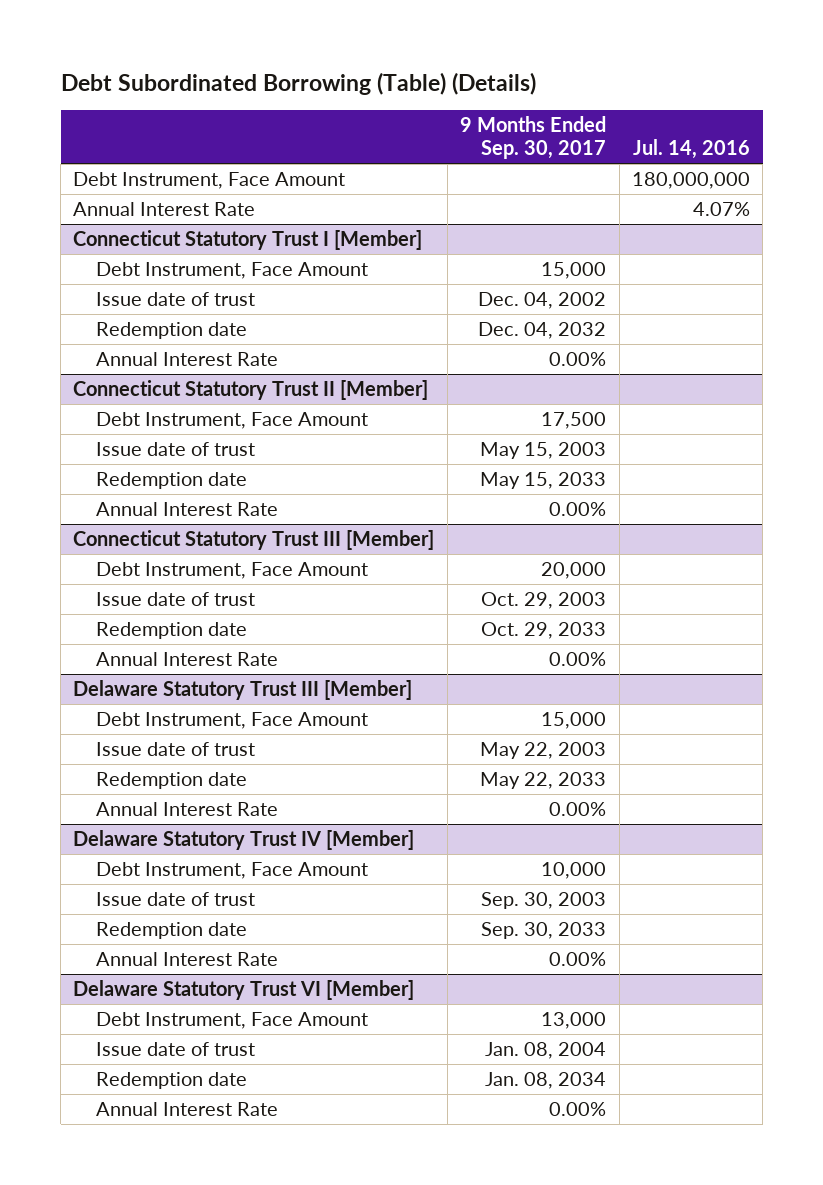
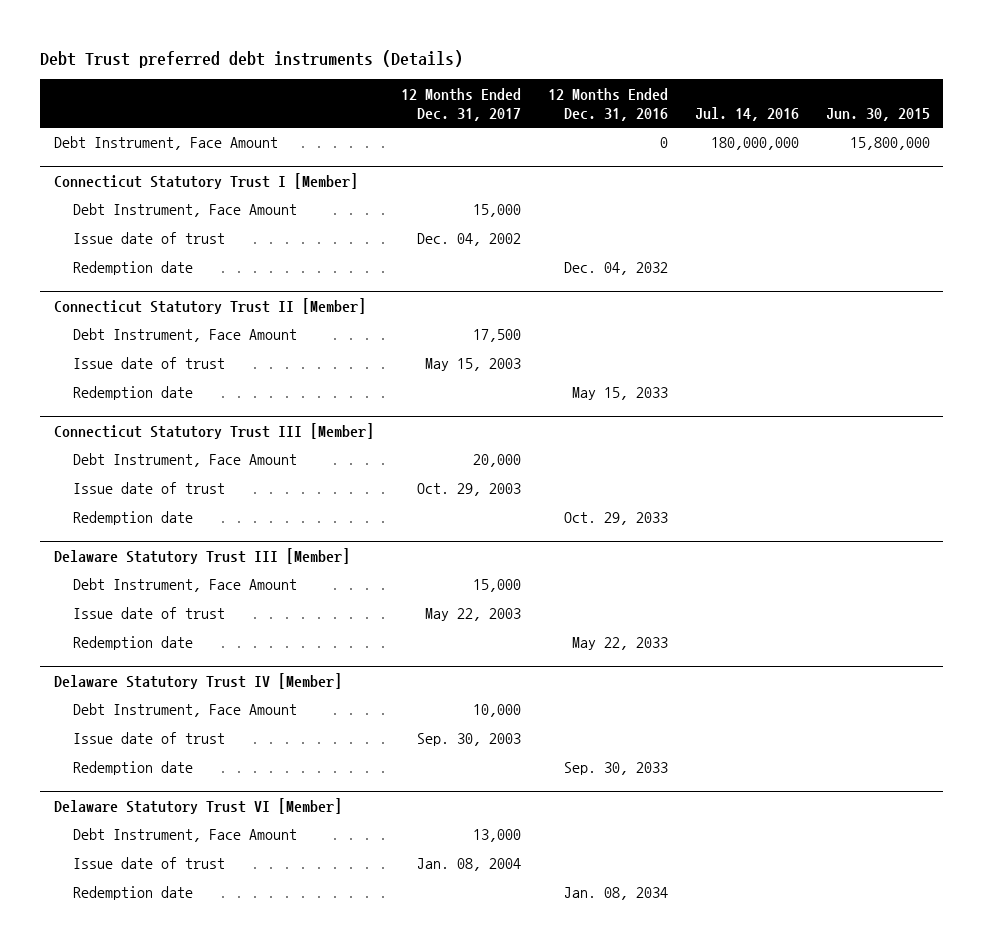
- Debt Subordinated Borrowing (Table) (Details)
+ Debt Trust preferred debt instruments (Details)
- | 9 Months Ended Sep. 30, 2017 | Jul. 14, 2016
+ | 12 Months Ended Dec. 31, 2017 | 12 Months Ended Dec. 31, 2016 | Jul. 14, 2016 | Jun. 30, 2015
- Annual Interest Rate | | 4.07%
@ Connecticut Statutory Trust I [Member]
- Annual Interest Rate | 0.00% |
@ Connecticut Statutory Trust II [Member]
- Annual Interest Rate | 0.00% |
@ Connecticut Statutory Trust III [Member]
- Annual Interest Rate | 0.00% |
@ Delaware Statutory Trust III [Member]
- Annual Interest Rate | 0.00% |
@ Delaware Statutory Trust IV [Member]
- Annual Interest Rate | 0.00% |
@ Delaware Statutory Trust VI [Member]
- Annual Interest Rate | 0.00% |

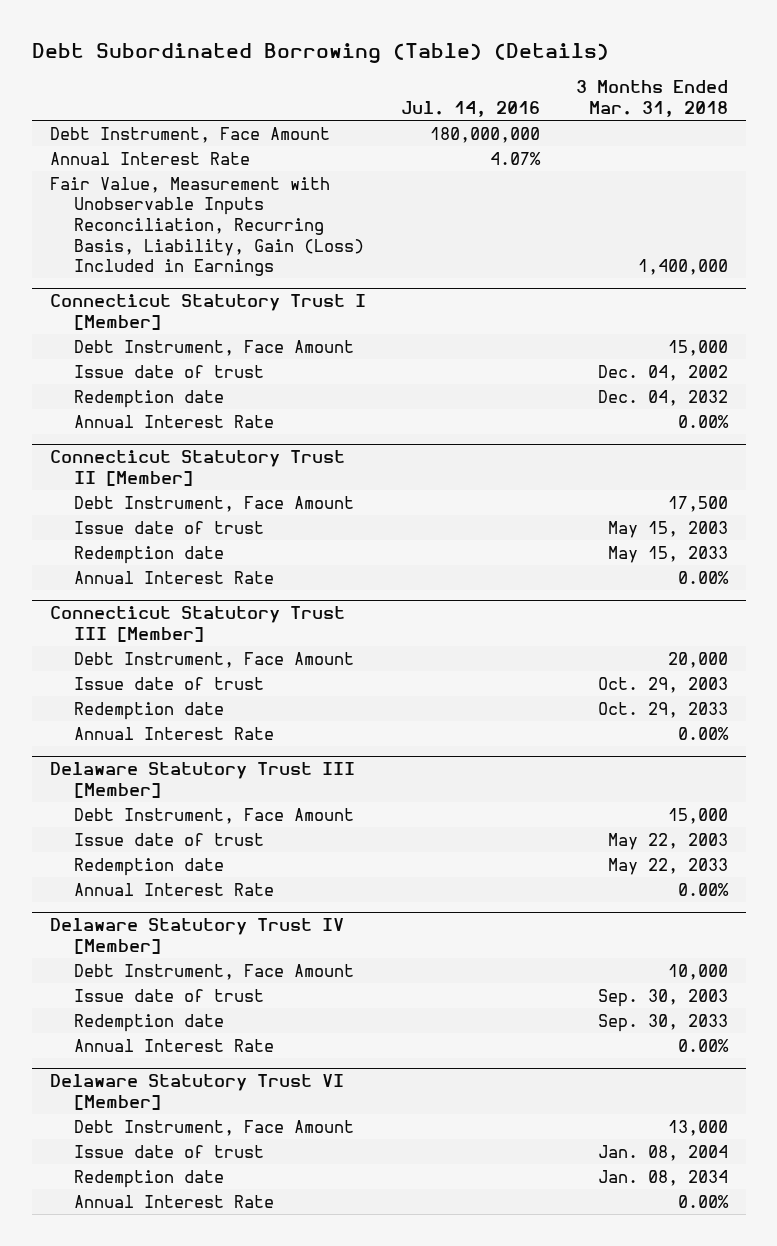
- Debt Trust preferred debt instruments (Details)
+ Debt Subordinated Borrowing (Table) (Details)
- | 12 Months Ended Dec. 31, 2017 | 12 Months Ended Dec. 31, 2016 | Jul. 14, 2016 | Jun. 30, 2015
+ | Jul. 14, 2016 | 3 Months Ended Mar. 31, 2018
+ Annual Interest Rate | 4.07% |
+ Fair Value, Measurement with Unobservable Inputs Reconciliation, Recurring Basis, Liability, Gain (Loss) Included in Earnings | | 1,400,000
@ Connecticut Statutory Trust I [Member]
+ Annual Interest Rate | | 0.00%
@ Connecticut Statutory Trust II [Member]
+ Annual Interest Rate | | 0.00%
@ Connecticut Statutory Trust III [Member]
+ Annual Interest Rate | | 0.00%
@ Delaware Statutory Trust III [Member]
+ Annual Interest Rate | | 0.00%
@ Delaware Statutory Trust IV [Member]
+ Annual Interest Rate | | 0.00%
@ Delaware Statutory Trust VI [Member]
+ Annual Interest Rate | | 0.00%

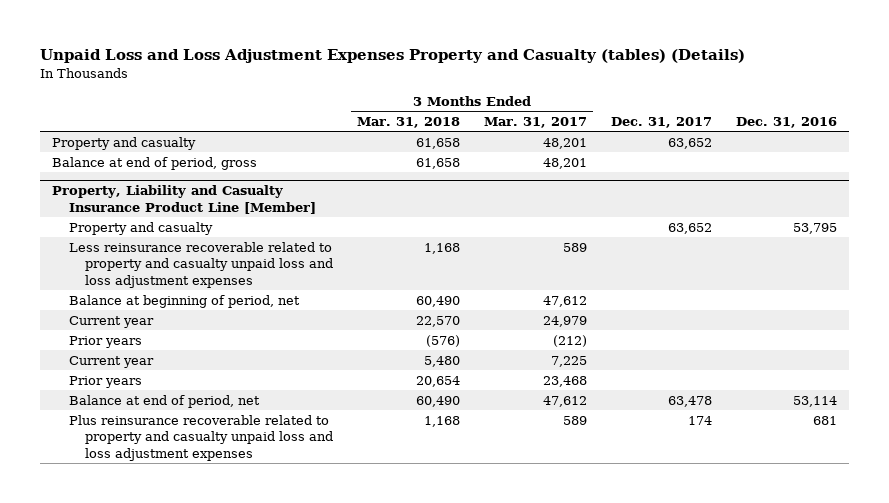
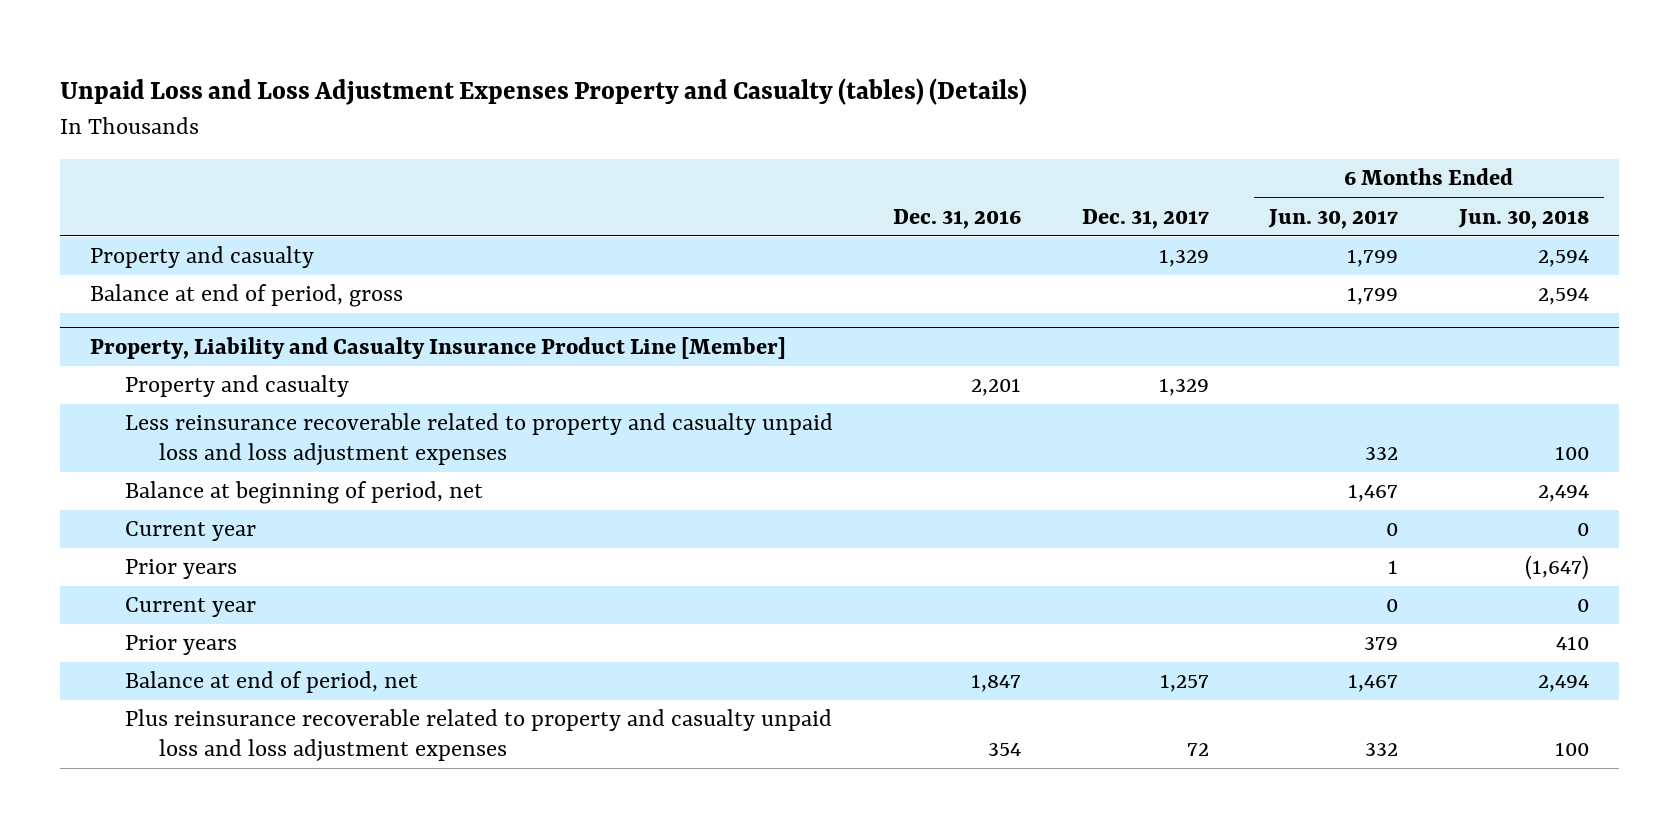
- | 3 Months Ended Mar. 31, 2018 | 3 Months Ended Mar. 31, 2017 | Dec. 31, 2017 | Dec. 31, 2016
+ | Dec. 31, 2016 | Dec. 31, 2017 | 6 Months Ended Jun. 30, 2017 | 6 Months Ended Jun. 30, 2018
- Property and casualty | 61,658 | 48,201 | 63,652 |
+ Property and casualty | | 1,329 | 1,799 | 2,594
@ Property, Liability and Casualty Insurance Product Line [Member]
- Property and casualty | | | 63,652 | 53,795
+ Property and casualty | 2,201 | 1,329 | |
- Balance at end of period, net | 60,490 | 47,612 | 63,478 | 53,114
- Plus reinsurance recoverable related to property and casualty unpaid loss and loss adjustment expenses | 1,168 | 589 | 174 | 681
+ Balance at end of period, net | 1,847 | 1,257 | 1,467 | 2,494
+ Plus reinsurance recoverable related to property and casualty unpaid loss and loss adjustment expenses | 354 | 72 | 332 | 100

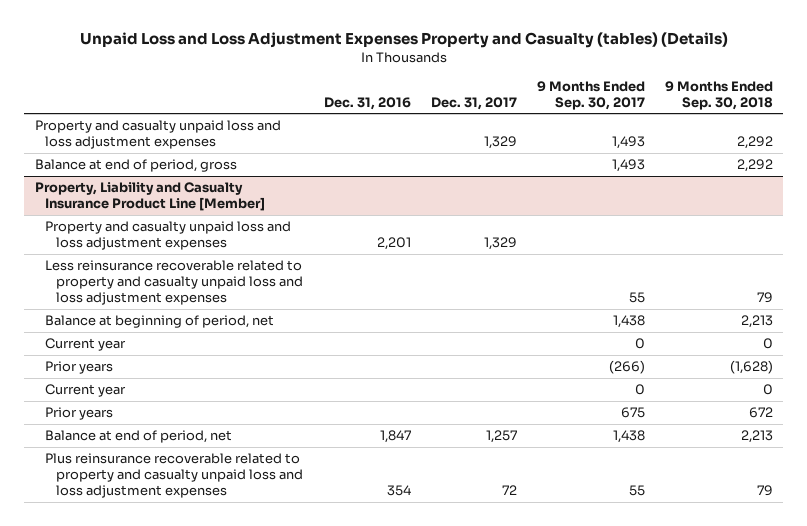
- | Dec. 31, 2016 | Dec. 31, 2017 | 6 Months Ended Jun. 30, 2017 | 6 Months Ended Jun. 30, 2018
+ | Dec. 31, 2016 | Dec. 31, 2017 | 9 Months Ended Sep. 30, 2017 | 9 Months Ended Sep. 30, 2018
- Property and casualty | | 1,329 | 1,799 | 2,594
+ Property and casualty unpaid loss and loss adjustment expenses | | 1,329 | 1,493 | 2,292
@ Property, Liability and Casualty Insurance Product Line [Member]
- Property and casualty | 2,201 | 1,329 | |
+ Property and casualty unpaid loss and loss adjustment expenses | 2,201 | 1,329 | |

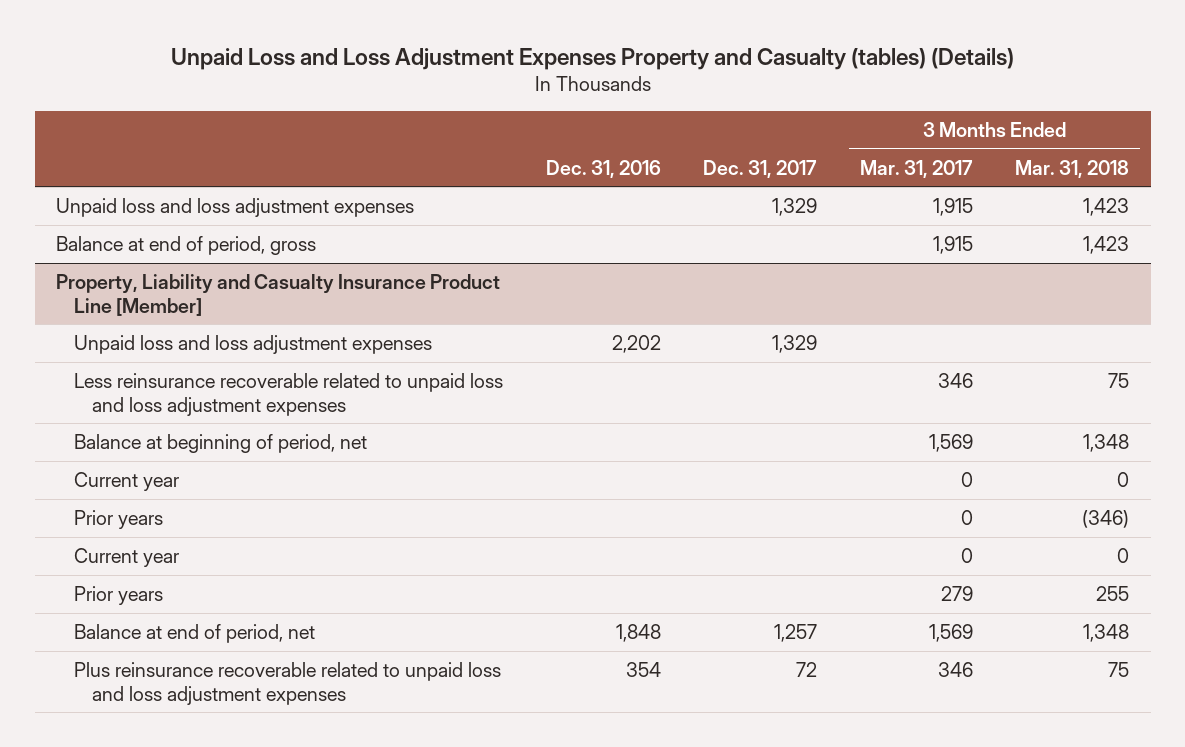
- | Dec. 31, 2016 | Dec. 31, 2017 | 9 Months Ended Sep. 30, 2017 | 9 Months Ended Sep. 30, 2018
+ | Dec. 31, 2016 | Dec. 31, 2017 | 3 Months Ended Mar. 31, 2017 | 3 Months Ended Mar. 31, 2018
- Property and casualty unpaid loss and loss adjustment expenses | | 1,329 | 1,493 | 2,292
+ Unpaid loss and loss adjustment expenses | | 1,329 | 1,915 | 1,423
@ Property, Liability and Casualty Insurance Product Line [Member]
- Property and casualty unpaid loss and loss adjustment expenses | 2,201 | 1,329 | |
- Less reinsurance recoverable related to property and casualty unpaid loss and loss adjustment expenses | | | 55 | 79
+ Unpaid loss and loss adjustment expenses | 2,202 | 1,329 | |
+ Less reinsurance recoverable related to unpaid loss and loss adjustment expenses | | | 346 | 75
- Balance at end of period, net | 1,847 | 1,257 | 1,438 | 2,213
- Plus reinsurance recoverable related to property and casualty unpaid loss and loss adjustment expenses | 354 | 72 | 55 | 79
+ Balance at end of period, net | 1,848 | 1,257 | 1,569 | 1,348
+ Plus reinsurance recoverable related to unpaid loss and loss adjustment expenses | 354 | 72 | 346 | 75

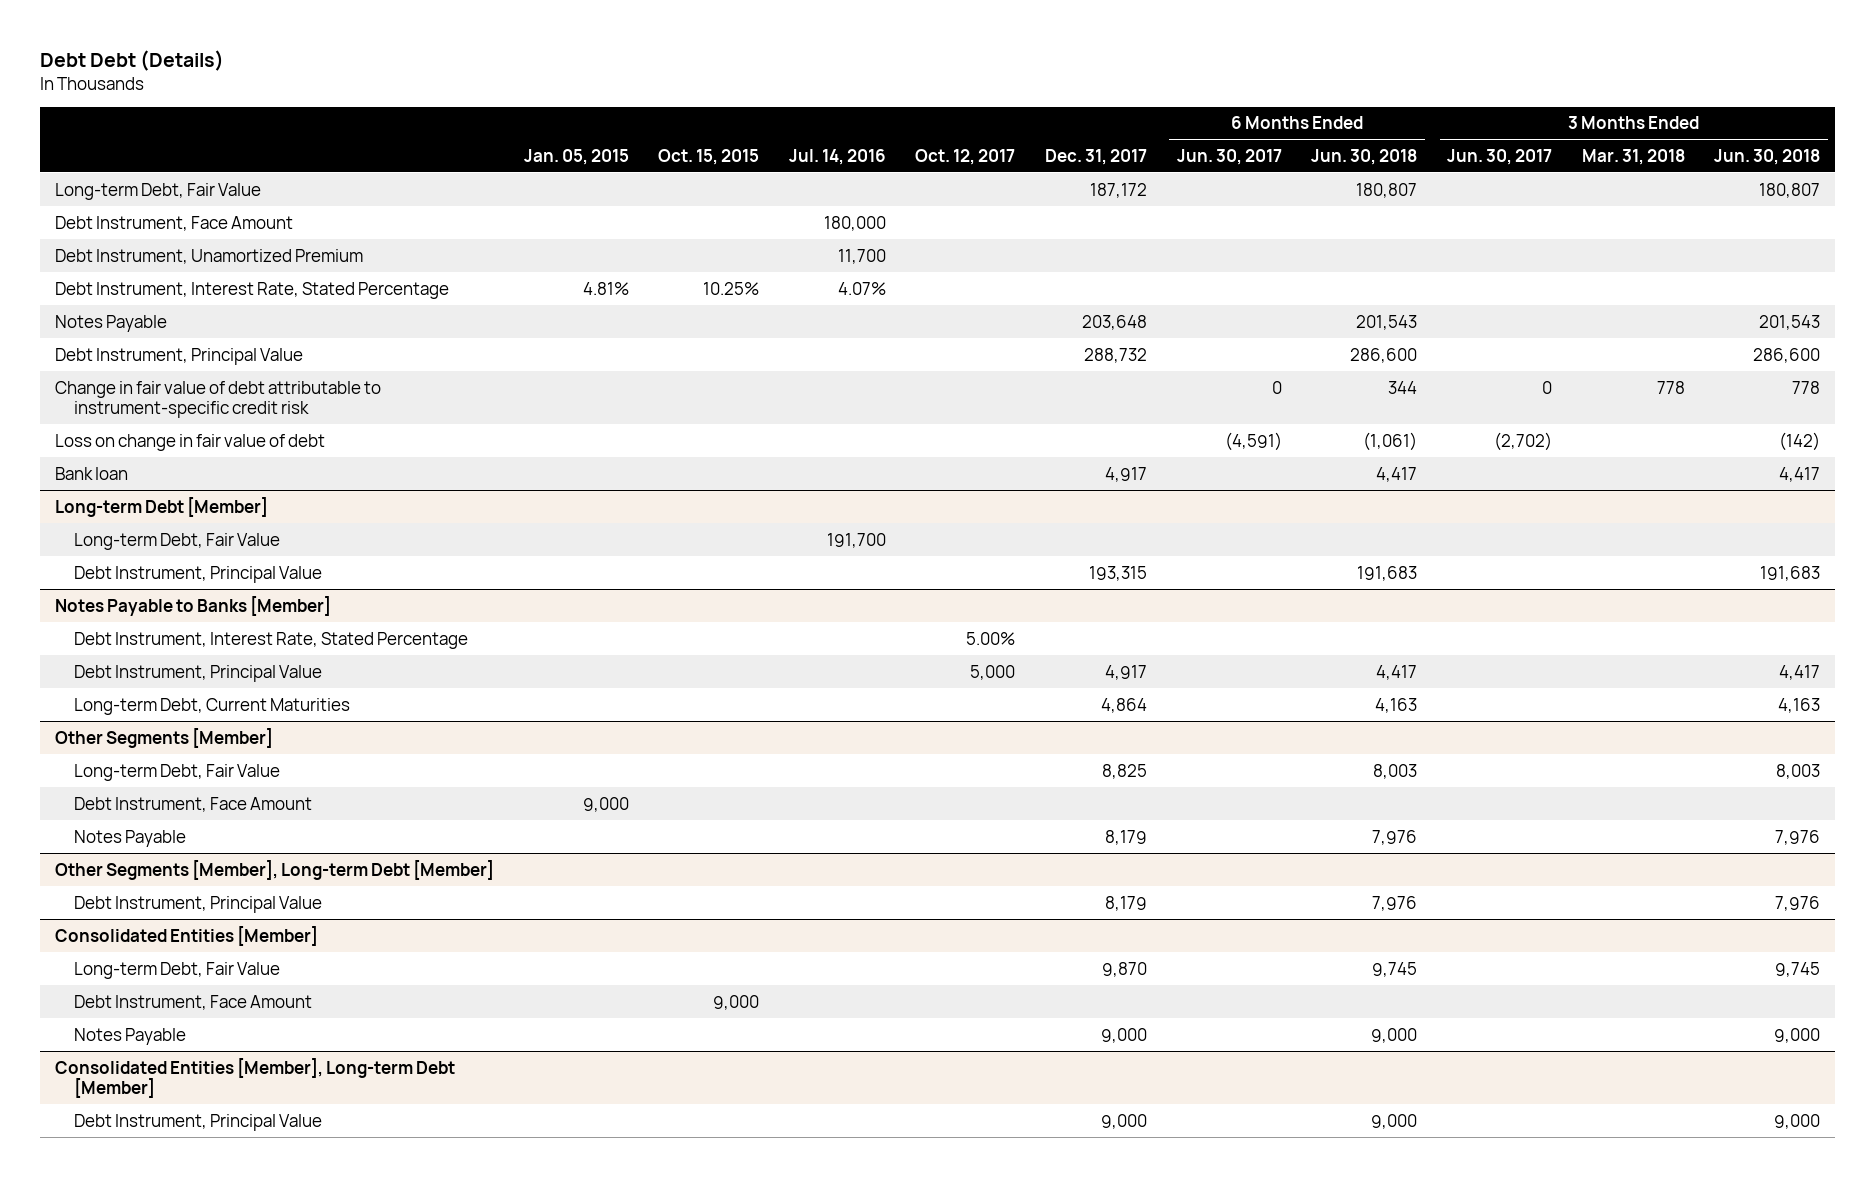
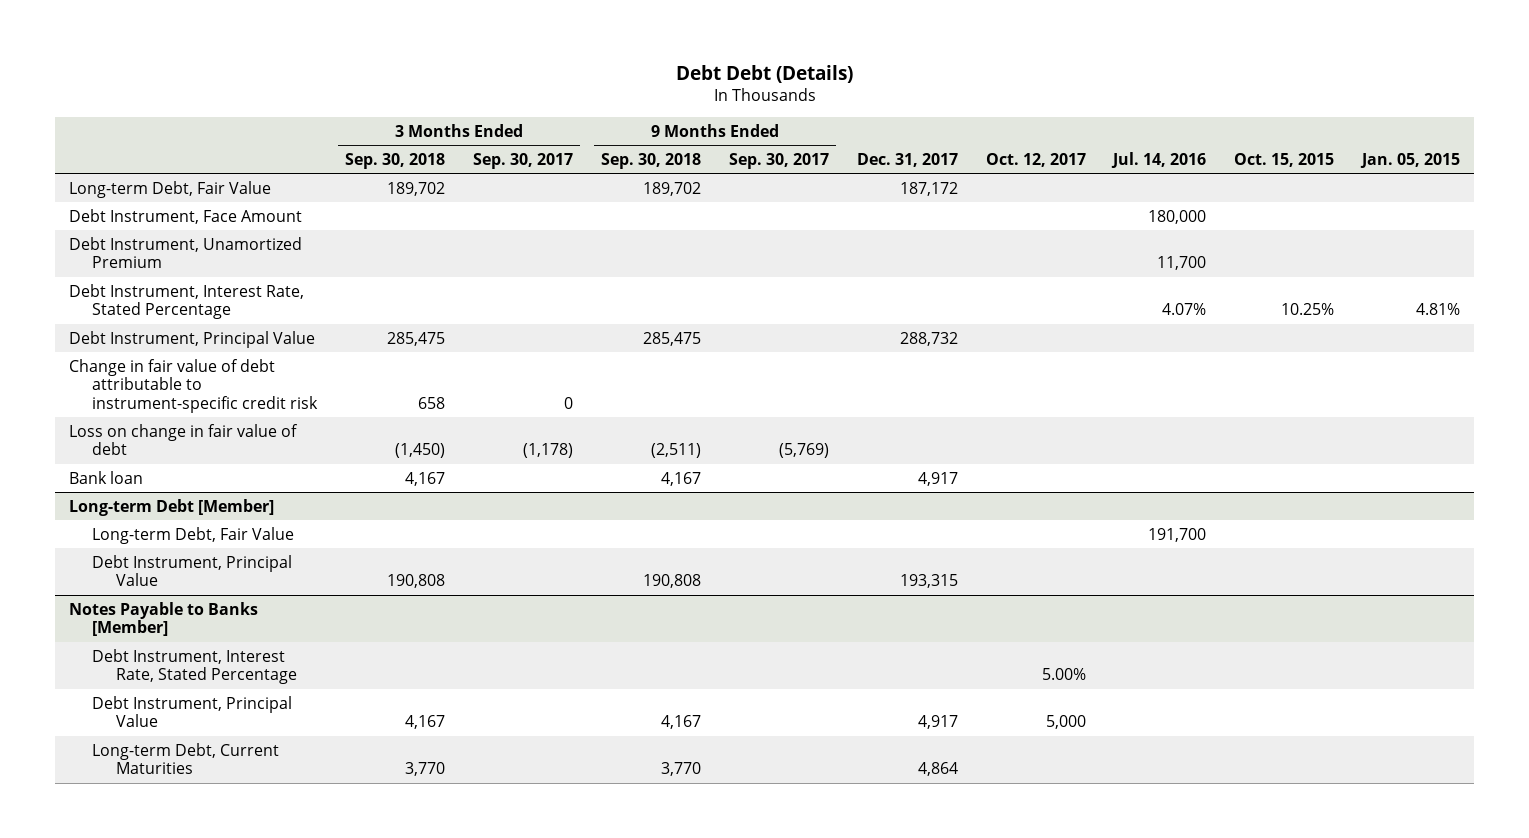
- | Jan. 05, 2015 | Oct. 15, 2015 | Jul. 14, 2016 | Oct. 12, 2017 | Dec. 31, 2017 | 6 Months Ended Jun. 30, 2017 | 6 Months Ended Jun. 30, 2018 | 3 Months Ended Jun. 30, 2017 | 3 Months Ended Mar. 31, 2018 | 3 Months Ended Jun. 30, 2018
+ | 3 Months Ended Sep. 30, 2018 | 3 Months Ended Sep. 30, 2017 | 9 Months Ended Sep. 30, 2018 | 9 Months Ended Sep. 30, 2017 | Dec. 31, 2017 | Oct. 12, 2017 | Jul. 14, 2016 | Oct. 15, 2015 | Jan. 05, 2015
- Notes Payable | | | | | 203,648 | | 201,543 | | | 201,543
- Other Segments [Member]
- Long-term Debt, Fair Value | | | | | 8,825 | | 8,003 | | | 8,003
- Debt Instrument, Face Amount | 9,000 | | | | | | | | |
- Notes Payable | | | | | 8,179 | | 7,976 | | | 7,976
- Other Segments [Member], Long-term Debt [Member]
- Debt Instrument, Principal Value | | | | | 8,179 | | 7,976 | | | 7,976
- Consolidated Entities [Member]
- Long-term Debt, Fair Value | | | | | 9,870 | | 9,745 | | | 9,745
- Debt Instrument, Face Amount | | 9,000 | | | | | | | |
- Notes Payable | | | | | 9,000 | | 9,000 | | | 9,000
- Consolidated Entities [Member], Long-term Debt [Member]
- Debt Instrument, Principal Value | | | | | 9,000 | | 9,000 | | | 9,000

